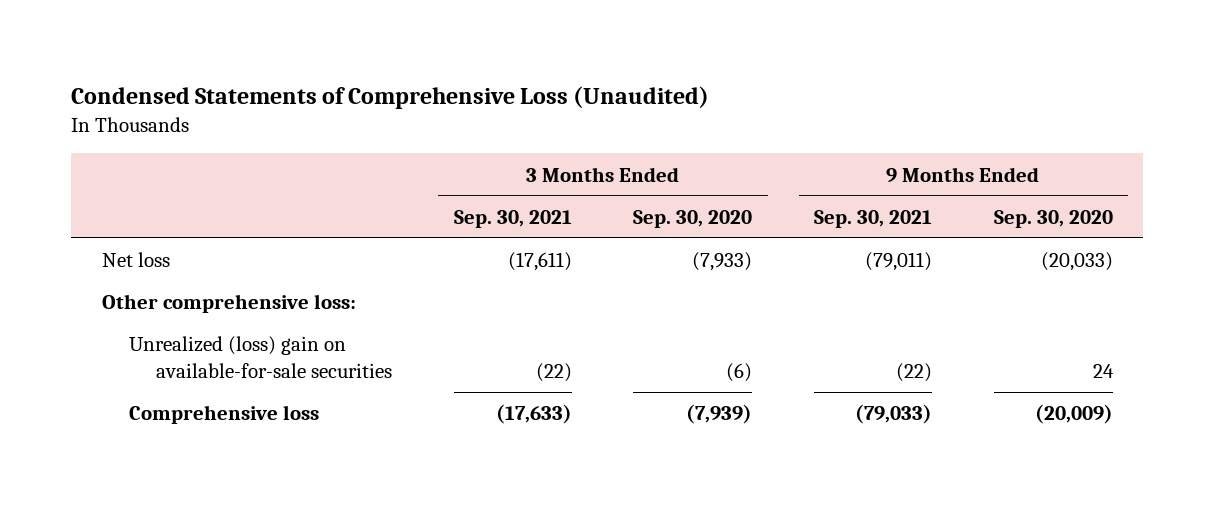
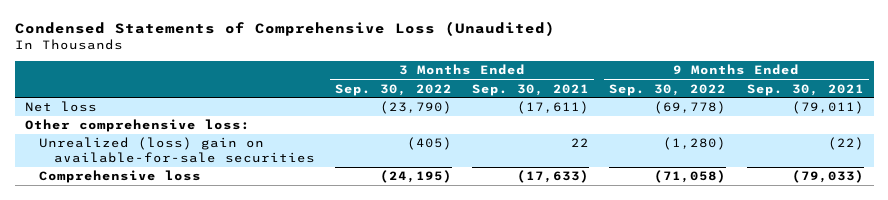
- | 3 Months Ended Sep. 30, 2021 | 3 Months Ended Sep. 30, 2020 | 9 Months Ended Sep. 30, 2021 | 9 Months Ended Sep. 30, 2020
+ | 3 Months Ended Sep. 30, 2022 | 3 Months Ended Sep. 30, 2021 | 9 Months Ended Sep. 30, 2022 | 9 Months Ended Sep. 30, 2021
- Unrealized (loss) gain on available-for-sale securities | (22) | (6) | (22) | 24
+ Unrealized (loss) gain on available-for-sale securities | (405) | 22 | (1,280) | (22)

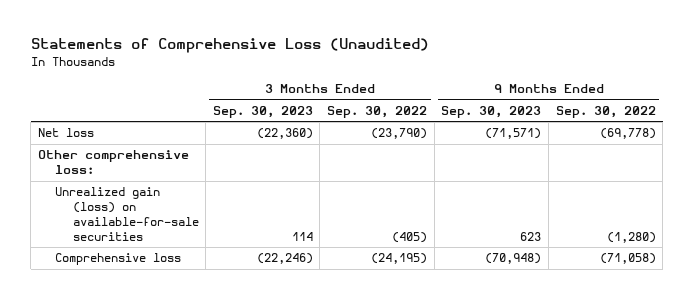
- Condensed Statements of Comprehensive Loss (Unaudited)
+ Statements of Comprehensive Loss (Unaudited)
- | 3 Months Ended Sep. 30, 2022 | 3 Months Ended Sep. 30, 2021 | 9 Months Ended Sep. 30, 2022 | 9 Months Ended Sep. 30, 2021
+ | 3 Months Ended Sep. 30, 2023 | 3 Months Ended Sep. 30, 2022 | 9 Months Ended Sep. 30, 2023 | 9 Months Ended Sep. 30, 2022
- Unrealized (loss) gain on available-for-sale securities | (405) | 22 | (1,280) | (22)
+ Unrealized gain (loss) on available-for-sale securities | 114 | (405) | 623 | (1,280)

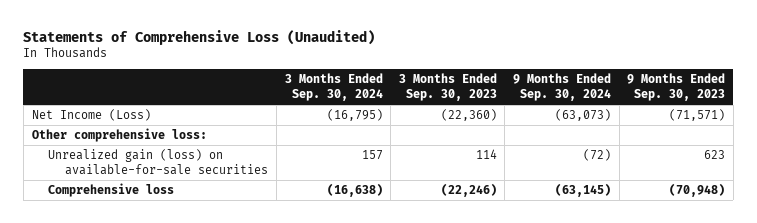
- | 3 Months Ended Sep. 30, 2023 | 3 Months Ended Sep. 30, 2022 | 9 Months Ended Sep. 30, 2023 | 9 Months Ended Sep. 30, 2022
+ | 3 Months Ended Sep. 30, 2024 | 3 Months Ended Sep. 30, 2023 | 9 Months Ended Sep. 30, 2024 | 9 Months Ended Sep. 30, 2023
- Net loss | (22,360) | (23,790) | (71,571) | (69,778)
+ Net Income (Loss) | (16,795) | (22,360) | (63,073) | (71,571)

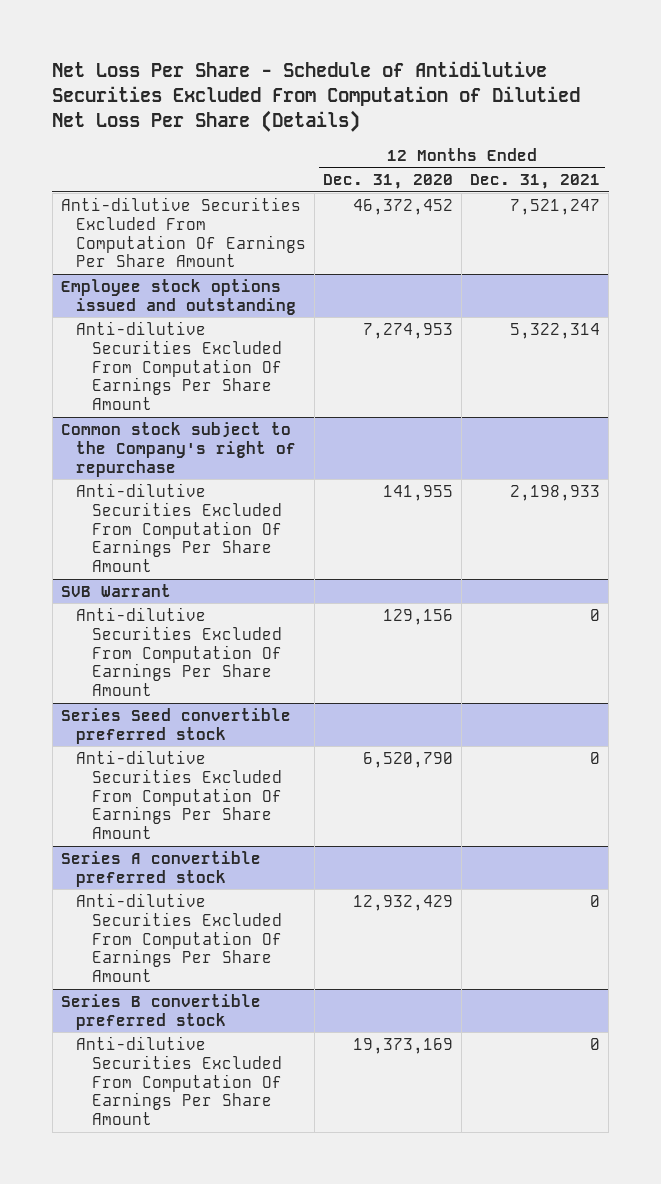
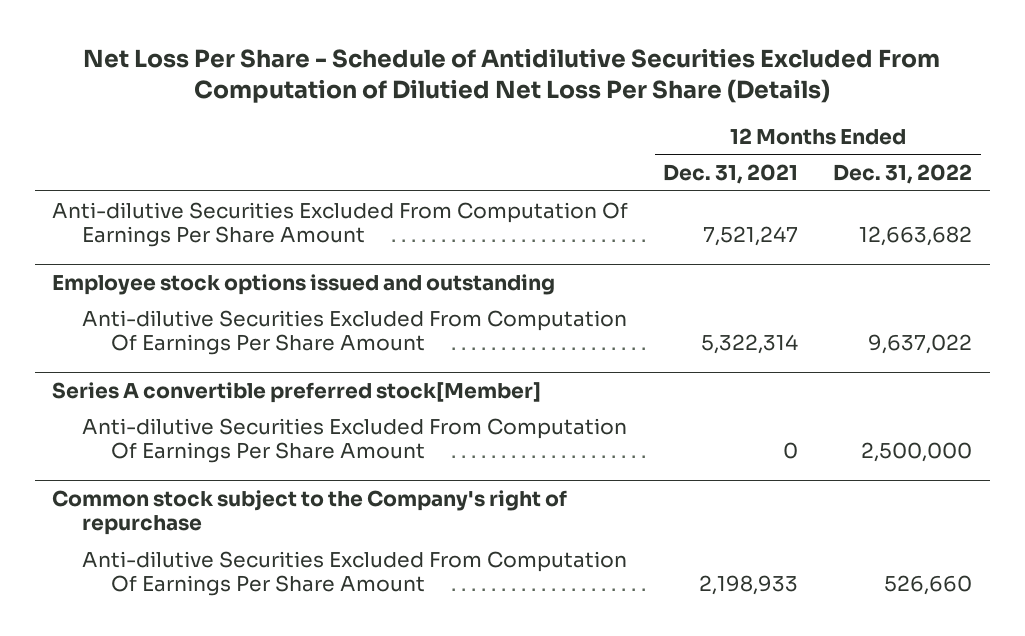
- | 12 Months Ended Dec. 31, 2020 | 12 Months Ended Dec. 31, 2021
+ | 12 Months Ended Dec. 31, 2021 | 12 Months Ended Dec. 31, 2022
+ Series A convertible preferred stock[Member]
+ Anti-dilutive Securities Excluded From Computation Of Earnings Per Share Amount | 0 | 2,500,000
- SVB Warrant
- Anti-dilutive Securities Excluded From Computation Of Earnings Per Share Amount | 129,156 | 0
- Series Seed convertible preferred stock
- Anti-dilutive Securities Excluded From Computation Of Earnings Per Share Amount | 6,520,790 | 0
- Series A convertible preferred stock
- Anti-dilutive Securities Excluded From Computation Of Earnings Per Share Amount | 12,932,429 | 0
- Series B convertible preferred stock
- Anti-dilutive Securities Excluded From Computation Of Earnings Per Share Amount | 19,373,169 | 0

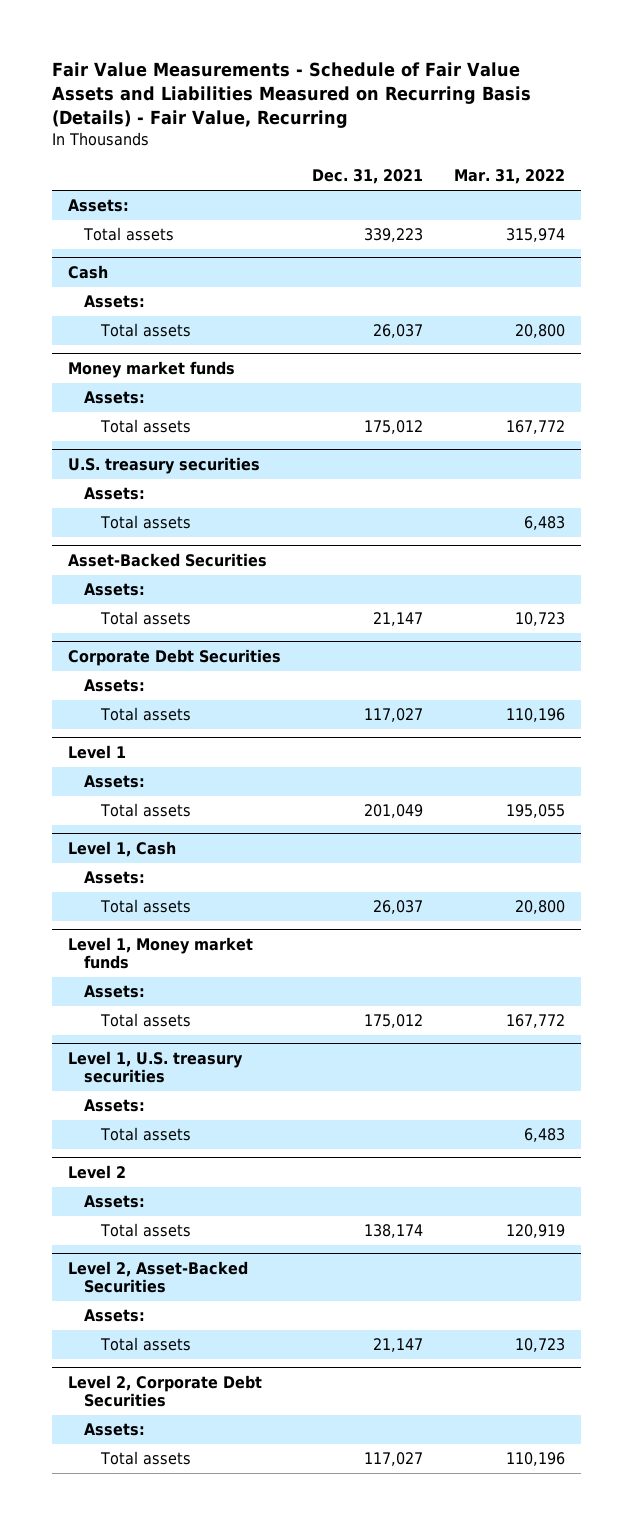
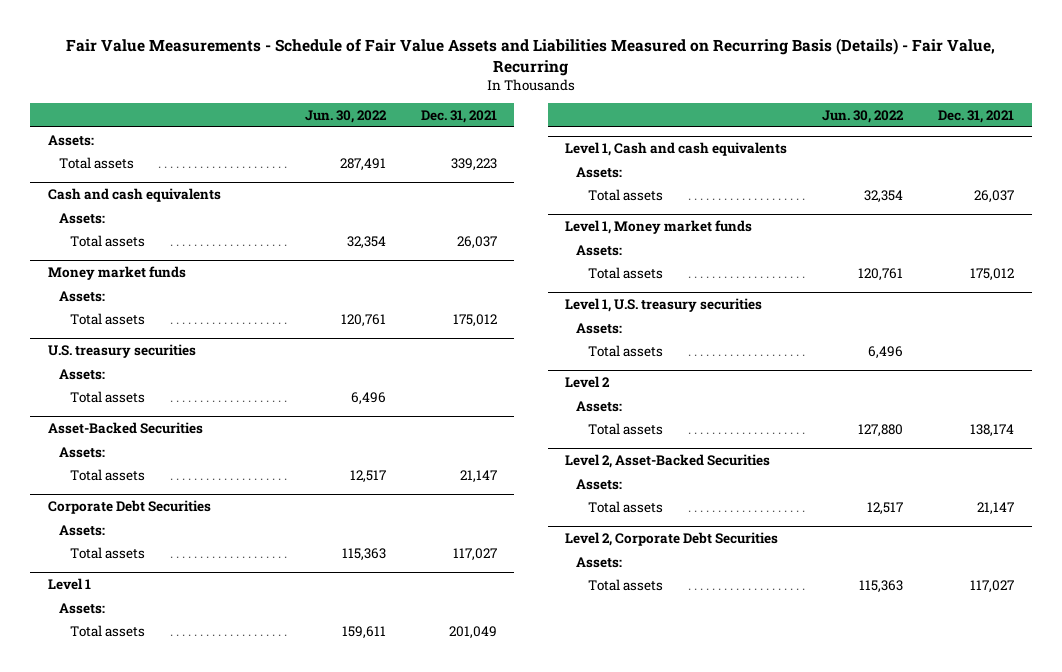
- | Dec. 31, 2021 | Mar. 31, 2022
+ | Jun. 30, 2022 | Dec. 31, 2021
- Cash
+ Cash and cash equivalents
- Level 1, Cash
+ Level 1, Cash and cash equivalents

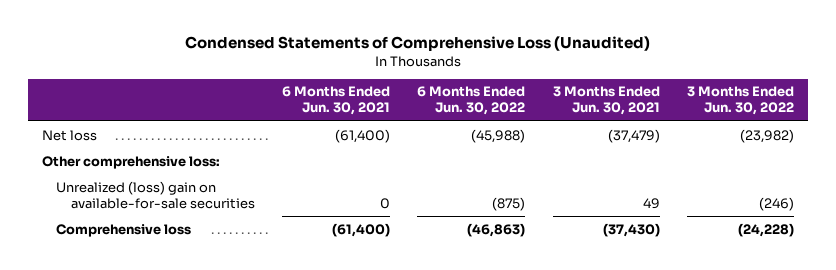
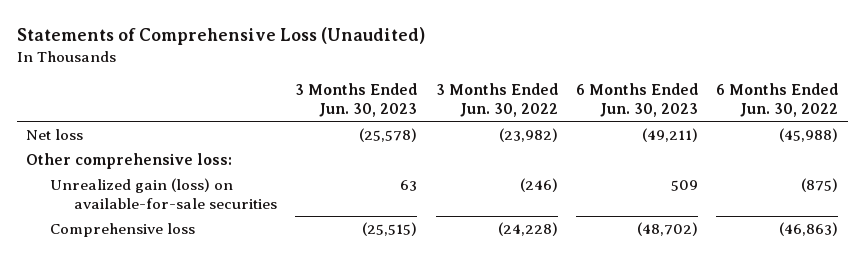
- Condensed Statements of Comprehensive Loss (Unaudited)
+ Statements of Comprehensive Loss (Unaudited)
- | 6 Months Ended Jun. 30, 2021 | 6 Months Ended Jun. 30, 2022 | 3 Months Ended Jun. 30, 2021 | 3 Months Ended Jun. 30, 2022
+ | 3 Months Ended Jun. 30, 2023 | 3 Months Ended Jun. 30, 2022 | 6 Months Ended Jun. 30, 2023 | 6 Months Ended Jun. 30, 2022
- Unrealized (loss) gain on available-for-sale securities | 0 | (875) | 49 | (246)
+ Unrealized gain (loss) on available-for-sale securities | 63 | (246) | 509 | (875)

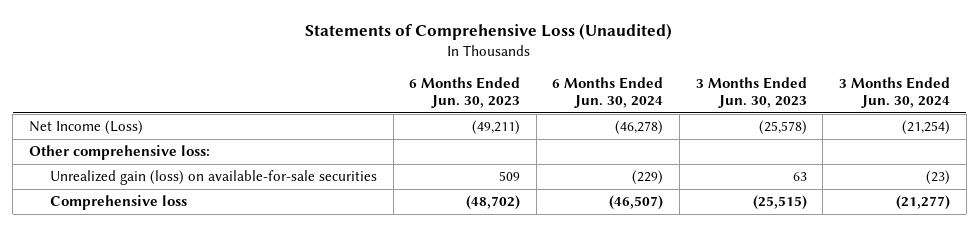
- | 3 Months Ended Jun. 30, 2023 | 3 Months Ended Jun. 30, 2022 | 6 Months Ended Jun. 30, 2023 | 6 Months Ended Jun. 30, 2022
+ | 6 Months Ended Jun. 30, 2023 | 6 Months Ended Jun. 30, 2024 | 3 Months Ended Jun. 30, 2023 | 3 Months Ended Jun. 30, 2024
- Net loss | (25,578) | (23,982) | (49,211) | (45,988)
+ Net Income (Loss) | (49,211) | (46,278) | (25,578) | (21,254)

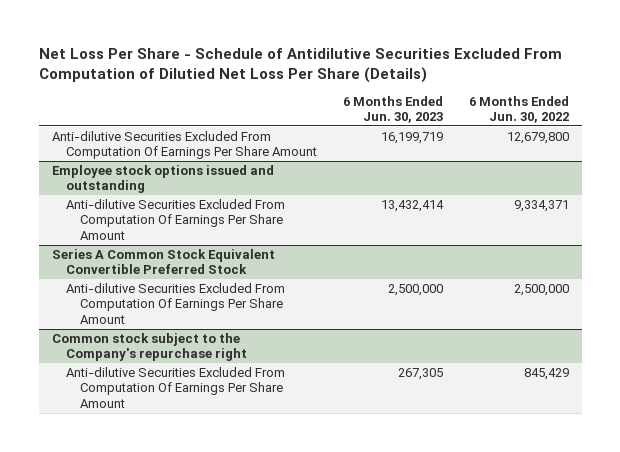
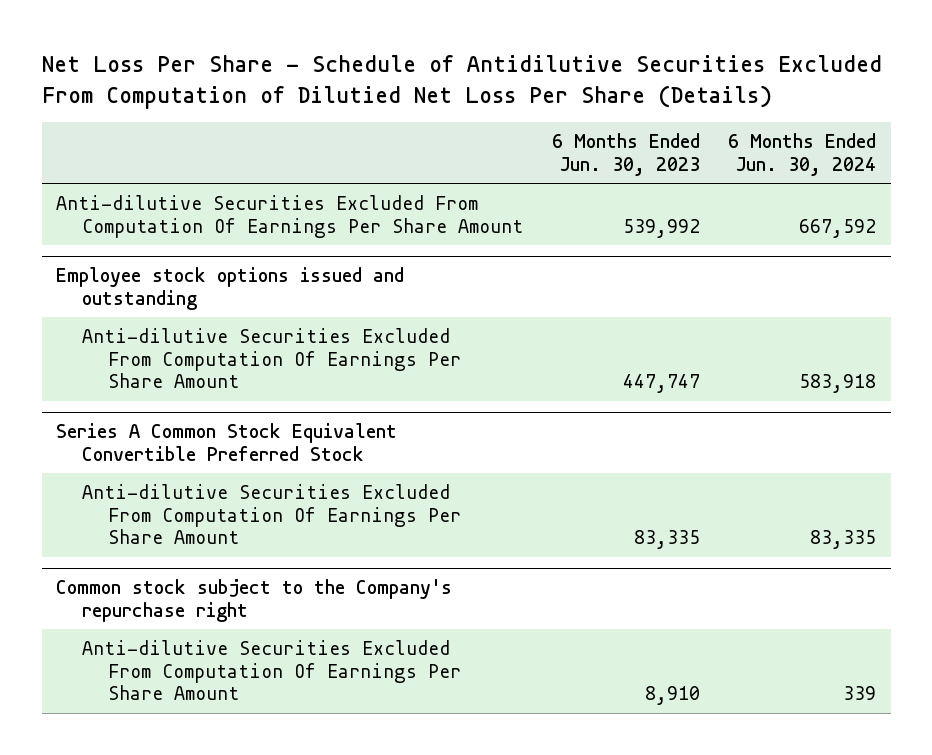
- | 6 Months Ended Jun. 30, 2023 | 6 Months Ended Jun. 30, 2022
+ | 6 Months Ended Jun. 30, 2023 | 6 Months Ended Jun. 30, 2024
- Anti-dilutive Securities Excluded From Computation Of Earnings Per Share Amount | 16,199,719 | 12,679,800
+ Anti-dilutive Securities Excluded From Computation Of Earnings Per Share Amount | 539,992 | 667,592
@ Employee stock options issued and outstanding
- Anti-dilutive Securities Excluded From Computation Of Earnings Per Share Amount | 13,432,414 | 9,334,371
+ Anti-dilutive Securities Excluded From Computation Of Earnings Per Share Amount | 447,747 | 583,918
@ Series A Common Stock Equivalent Convertible Preferred Stock
- Anti-dilutive Securities Excluded From Computation Of Earnings Per Share Amount | 2,500,000 | 2,500,000
+ Anti-dilutive Securities Excluded From Computation Of Earnings Per Share Amount | 83,335 | 83,335
@ Common stock subject to the Company's repurchase right
- Anti-dilutive Securities Excluded From Computation Of Earnings Per Share Amount | 267,305 | 845,429
+ Anti-dilutive Securities Excluded From Computation Of Earnings Per Share Amount | 8,910 | 339

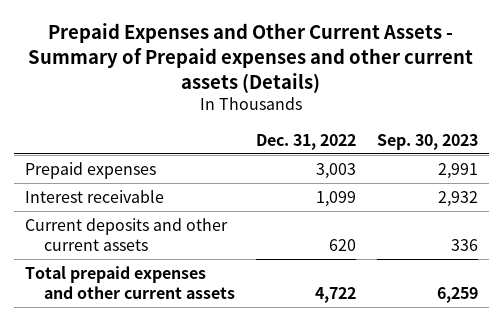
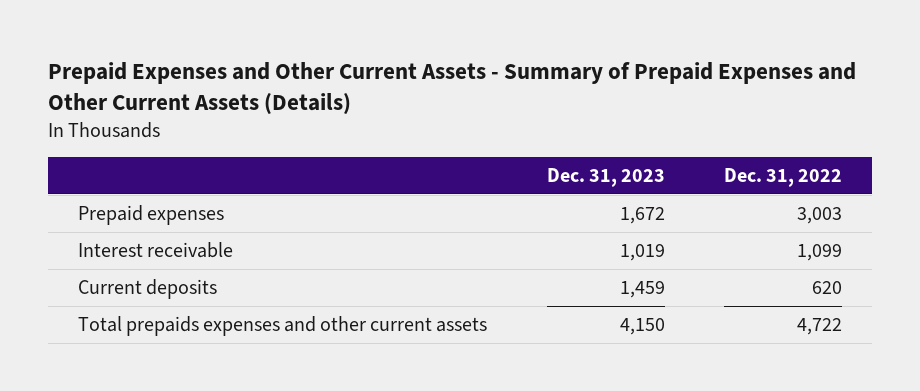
- Prepaid Expenses and Other Current Assets - Summary of Prepaid expenses and other current assets (Details)
+ Prepaid Expenses and Other Current Assets - Summary of Prepaid Expenses and Other Current Assets (Details)
- | Dec. 31, 2022 | Sep. 30, 2023
+ | Dec. 31, 2023 | Dec. 31, 2022
- Current deposits and other current assets | 620 | 336
- Total prepaid expenses and other current assets | 4,722 | 6,259
+ Current deposits | 1,459 | 620
+ Total prepaids expenses and other current assets | 4,150 | 4,722

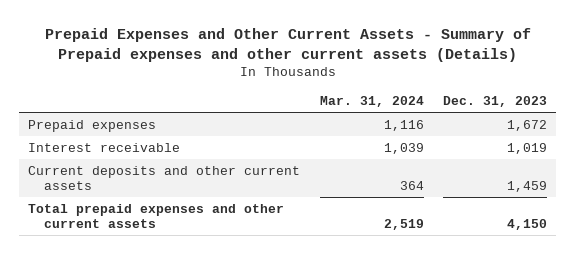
- Prepaid Expenses and Other Current Assets - Summary of Prepaid Expenses and Other Current Assets (Details)
+ Prepaid Expenses and Other Current Assets - Summary of Prepaid expenses and other current assets (Details)
- | Dec. 31, 2023 | Dec. 31, 2022
+ | Mar. 31, 2024 | Dec. 31, 2023
- Current deposits | 1,459 | 620
- Total prepaids expenses and other current assets | 4,150 | 4,722
+ Current deposits and other current assets | 364 | 1,459
+ Total prepaid expenses and other current assets | 2,519 | 4,150

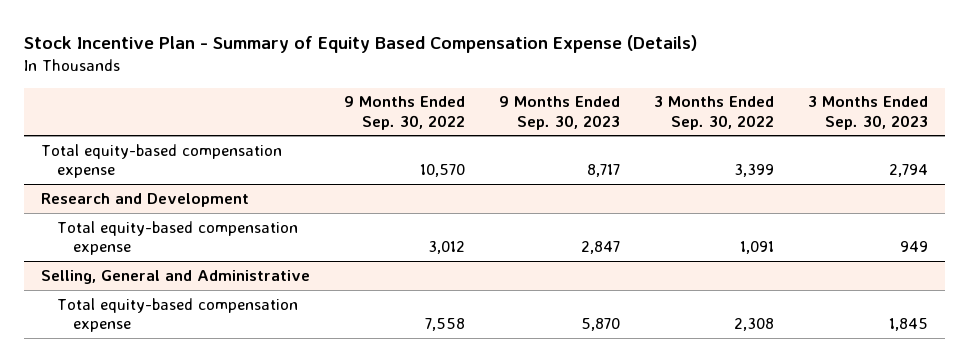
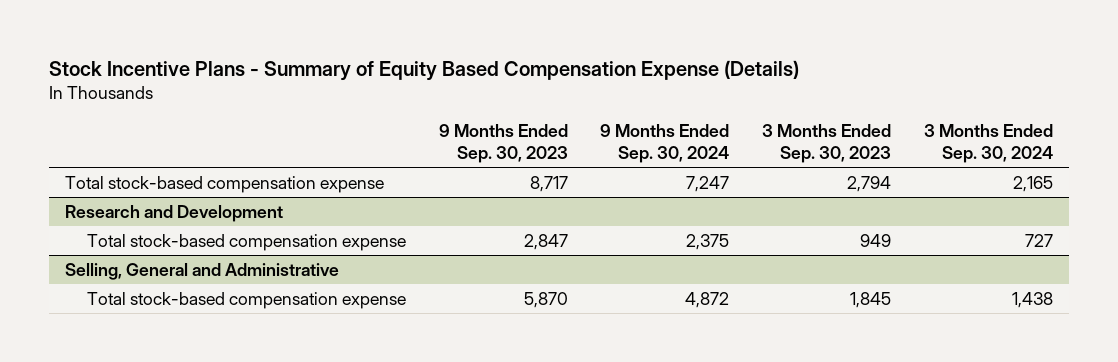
- Stock Incentive Plan - Summary of Equity Based Compensation Expense (Details)
+ Stock Incentive Plans - Summary of Equity Based Compensation Expense (Details)
- | 9 Months Ended Sep. 30, 2022 | 9 Months Ended Sep. 30, 2023 | 3 Months Ended Sep. 30, 2022 | 3 Months Ended Sep. 30, 2023
+ | 9 Months Ended Sep. 30, 2023 | 9 Months Ended Sep. 30, 2024 | 3 Months Ended Sep. 30, 2023 | 3 Months Ended Sep. 30, 2024
- Total equity-based compensation expense | 10,570 | 8,717 | 3,399 | 2,794
+ Total stock-based compensation expense | 8,717 | 7,247 | 2,794 | 2,165
@ Research and Development
- Total equity-based compensation expense | 3,012 | 2,847 | 1,091 | 949
+ Total stock-based compensation expense | 2,847 | 2,375 | 949 | 727
@ Selling, General and Administrative
- Total equity-based compensation expense | 7,558 | 5,870 | 2,308 | 1,845
+ Total stock-based compensation expense | 5,870 | 4,872 | 1,845 | 1,438

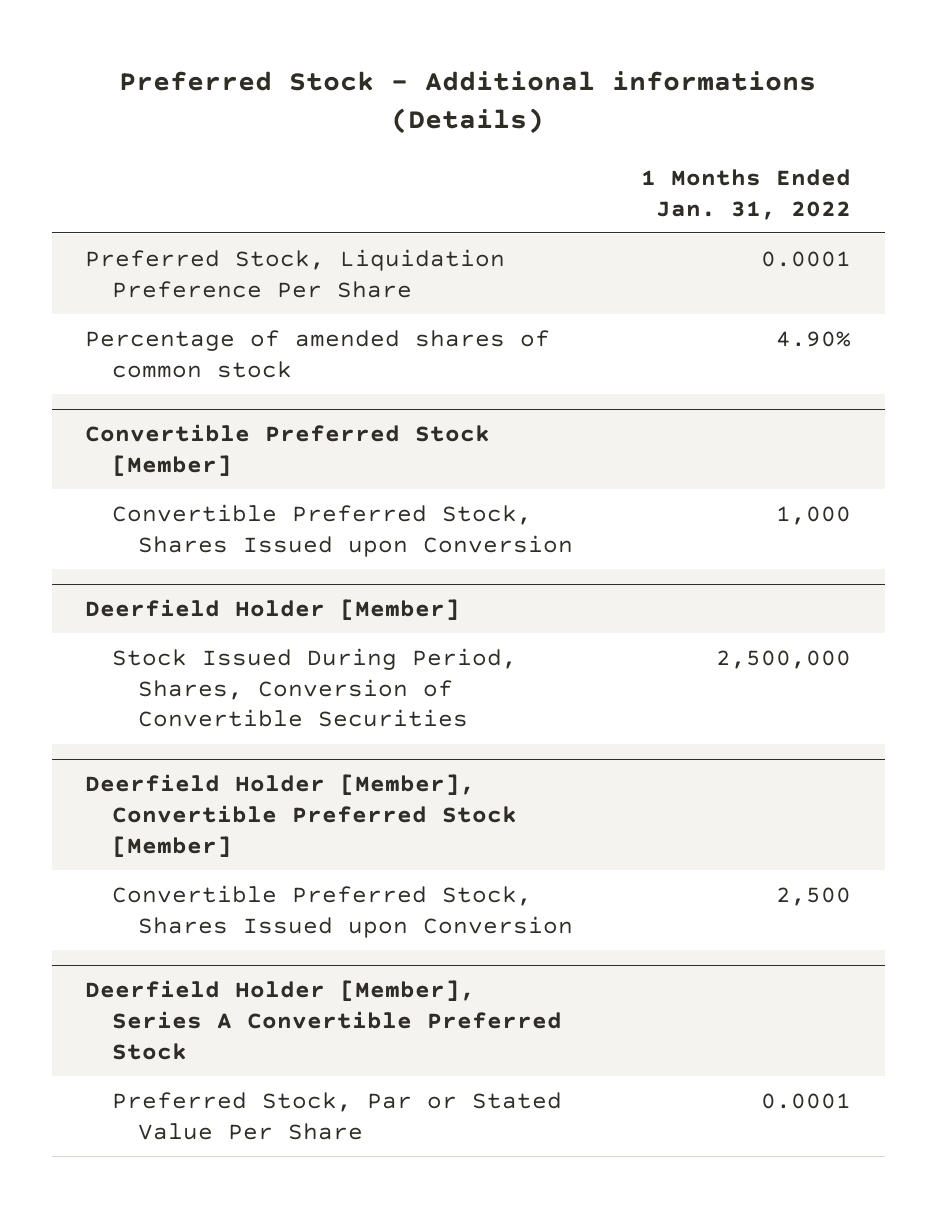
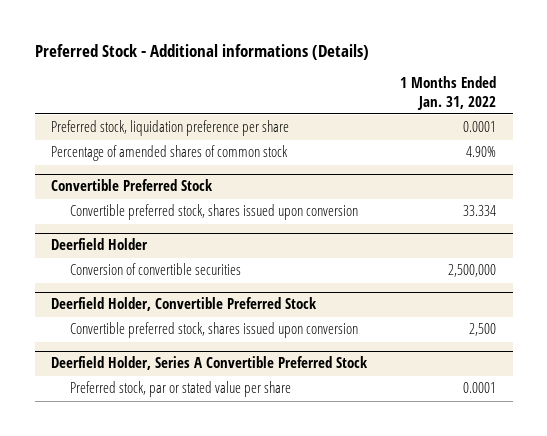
- Preferred Stock, Liquidation Preference Per Share | 0.0001
+ Preferred stock, liquidation preference per share | 0.0001
- Convertible Preferred Stock [Member]
- Convertible Preferred Stock, Shares Issued upon Conversion | 1,000
- Deerfield Holder [Member]
- Stock Issued During Period, Shares, Conversion of Convertible Securities | 2,500,000
- Deerfield Holder [Member], Convertible Preferred Stock [Member]
- Convertible Preferred Stock, Shares Issued upon Conversion | 2,500
- Deerfield Holder [Member], Series A Convertible Preferred Stock
- Preferred Stock, Par or Stated Value Per Share | 0.0001
+ Convertible Preferred Stock
+ Convertible preferred stock, shares issued upon conversion | 33.334
+ Deerfield Holder
+ Conversion of convertible securities | 2,500,000
+ Deerfield Holder, Convertible Preferred Stock
+ Convertible preferred stock, shares issued upon conversion | 2,500
+ Deerfield Holder, Series A Convertible Preferred Stock
+ Preferred stock, par or stated value per share | 0.0001

